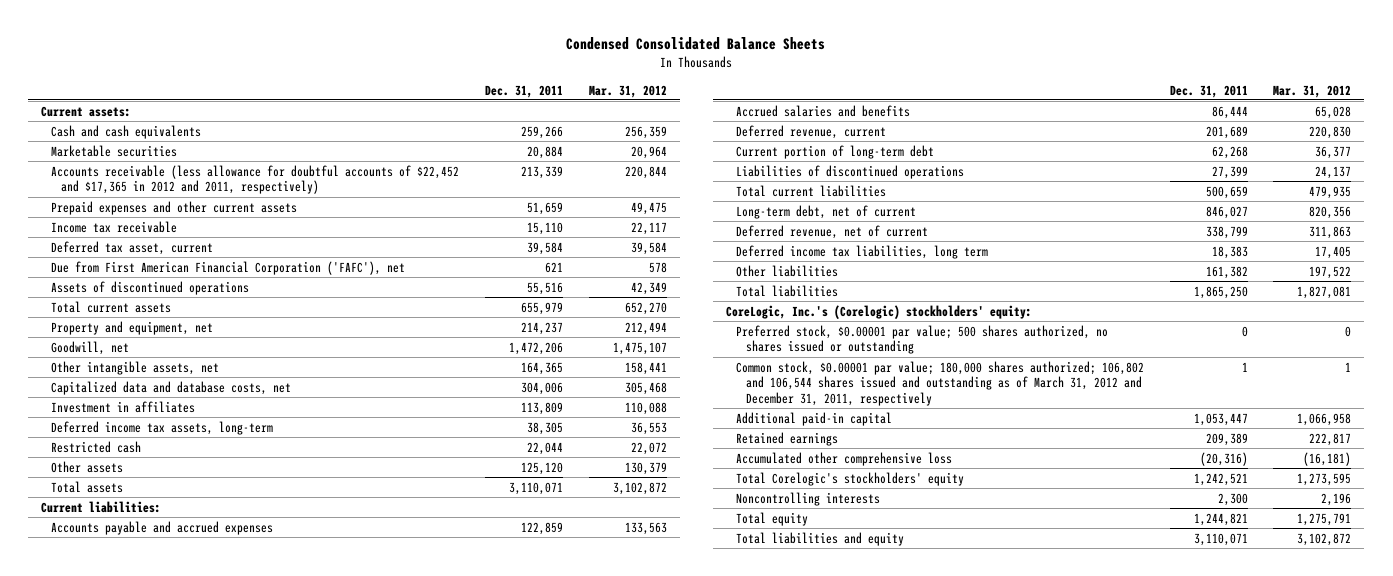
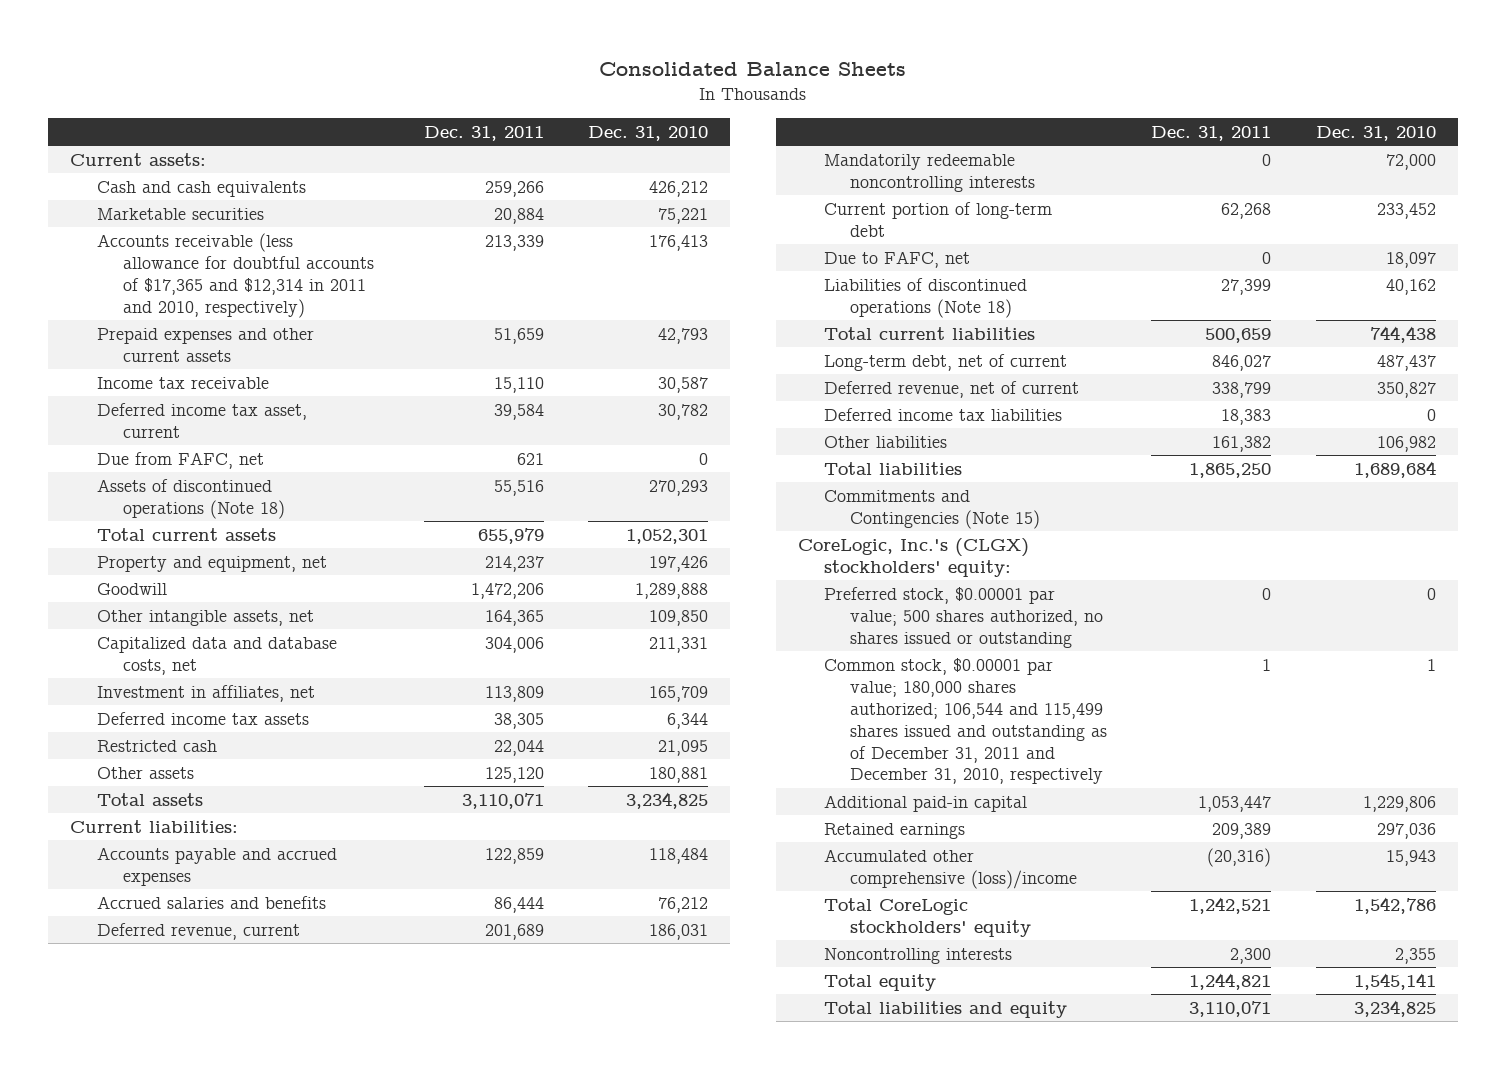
- Condensed Consolidated Balance Sheets
+ Consolidated Balance Sheets
- | Dec. 31, 2011 | Mar. 31, 2012
+ | Dec. 31, 2011 | Dec. 31, 2010
- Accounts receivable (less allowance for doubtful accounts of $22,452 and $17,365 in 2012 and 2011, respectively) | 213,339 | 220,844
+ Accounts receivable (less allowance for doubtful accounts of $17,365 and $12,314 in 2011 and 2010, respectively) | 213,339 | 176,413
- Deferred tax asset, current | 39,584 | 39,584
- Due from First American Financial Corporation ('FAFC'), net | 621 | 578
- Assets of discontinued operations | 55,516 | 42,349
+ Deferred income tax asset, current | 39,584 | 30,782
+ Due from FAFC, net | 621 | 0
+ Assets of discontinued operations (Note 18) | 55,516 | 270,293
- Goodwill, net | 1,472,206 | 1,475,107
+ Goodwill | 1,472,206 | 1,289,888
- Investment in affiliates | 113,809 | 110,088
- Deferred income tax assets, long-term | 38,305 | 36,553
+ Investment in affiliates, net | 113,809 | 165,709
+ Deferred income tax assets | 38,305 | 6,344
+ Mandatorily redeemable noncontrolling interests | 0 | 72,000
- Liabilities of discontinued operations | 27,399 | 24,137
+ Due to FAFC, net | 0 | 18,097
+ Liabilities of discontinued operations (Note 18) | 27,399 | 40,162
- Deferred income tax liabilities, long term | 18,383 | 17,405
+ Deferred income tax liabilities | 18,383 | 0
- CoreLogic, Inc.'s (Corelogic) stockholders' equity:
+ Commitments and Contingencies (Note 15)
+ CoreLogic, Inc.'s (CLGX) stockholders' equity:
- Common stock, $0.00001 par value; 180,000 shares authorized; 106,802 and 106,544 shares issued and outstanding as of March 31, 2012 and December 31, 2011, respectively | 1 | 1
+ Common stock, $0.00001 par value; 180,000 shares authorized; 106,544 and 115,499 shares issued and outstanding as of December 31, 2011 and December 31, 2010, respectively | 1 | 1
- Accumulated other comprehensive loss | (20,316) | (16,181)
- Total Corelogic's stockholders' equity | 1,242,521 | 1,273,595
+ Accumulated other comprehensive (loss)/income | (20,316) | 15,943
+ Total CoreLogic stockholders' equity | 1,242,521 | 1,542,786

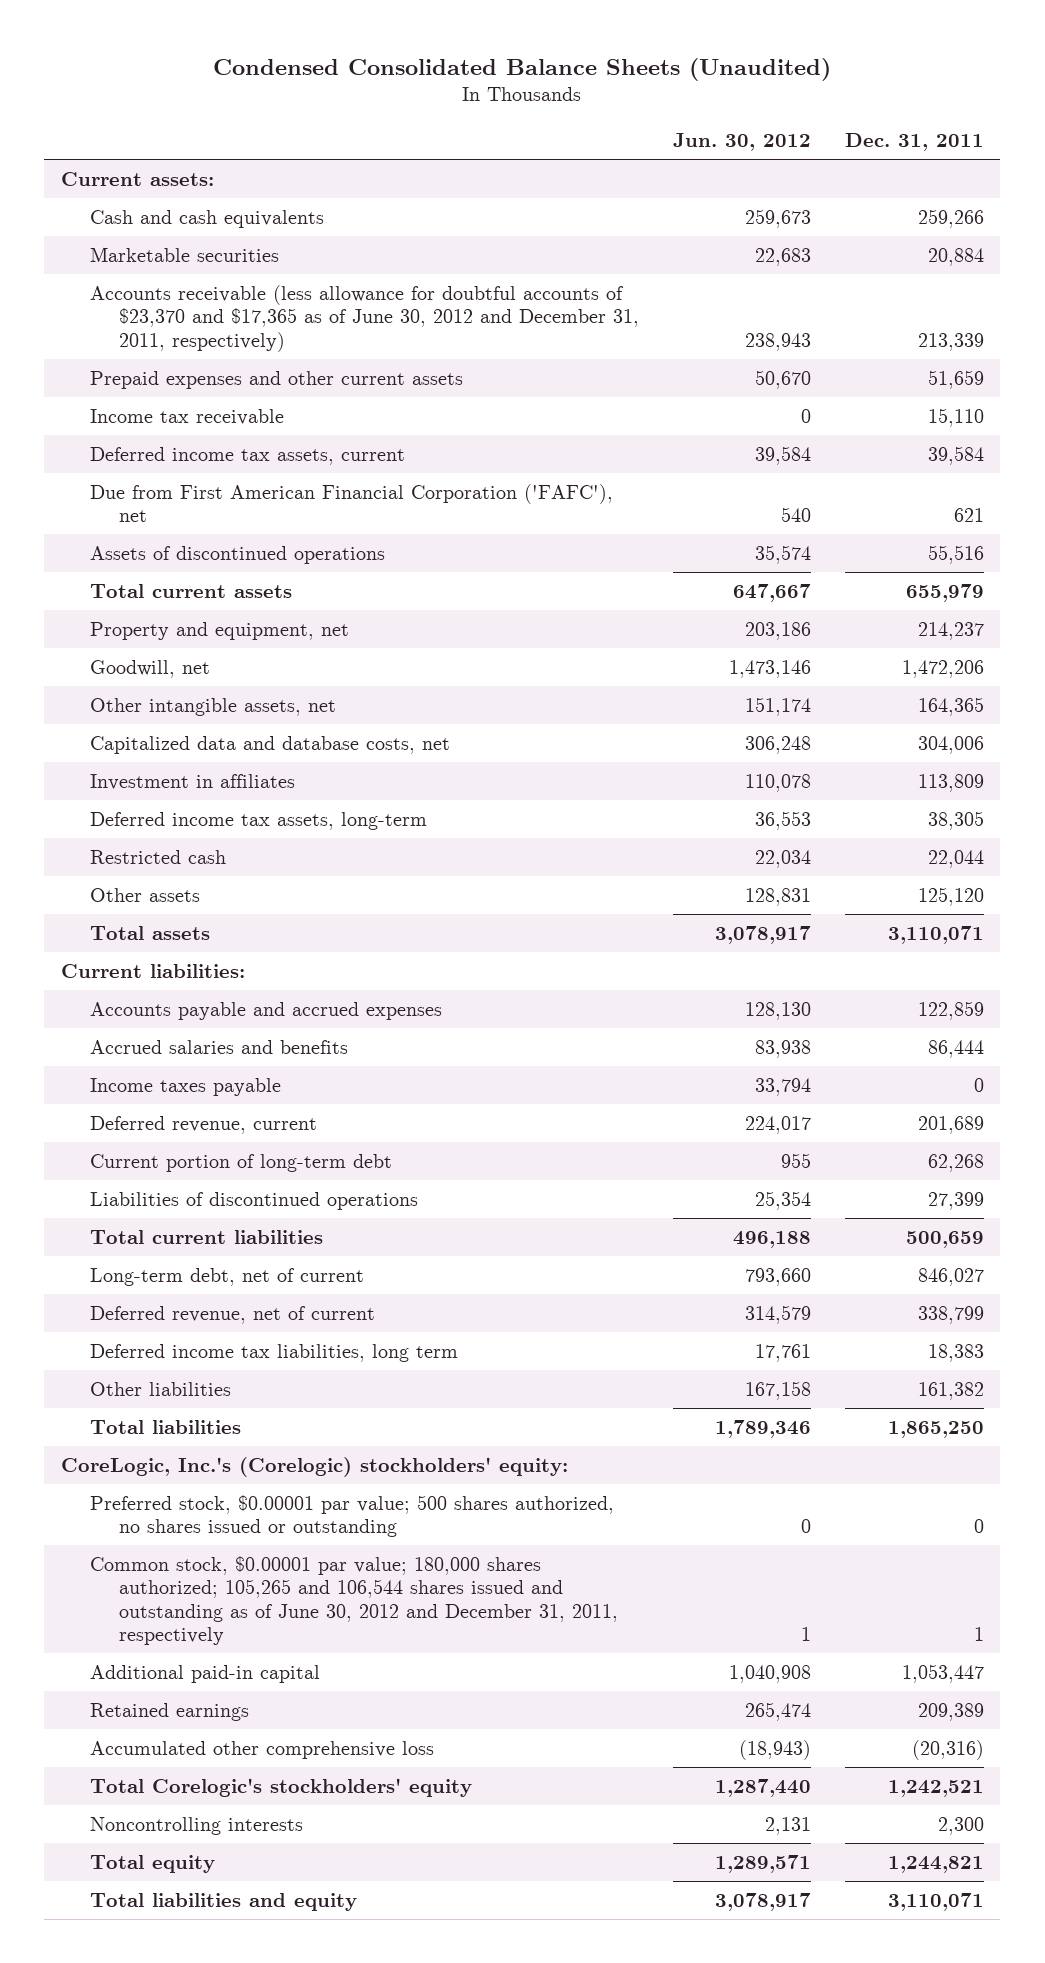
- Consolidated Balance Sheets
+ Condensed Consolidated Balance Sheets (Unaudited)
- | Dec. 31, 2011 | Dec. 31, 2010
+ | Jun. 30, 2012 | Dec. 31, 2011
- Accounts receivable (less allowance for doubtful accounts of $17,365 and $12,314 in 2011 and 2010, respectively) | 213,339 | 176,413
+ Accounts receivable (less allowance for doubtful accounts of $23,370 and $17,365 as of June 30, 2012 and December 31, 2011, respectively) | 238,943 | 213,339
- Deferred income tax asset, current | 39,584 | 30,782
- Due from FAFC, net | 621 | 0
- Assets of discontinued operations (Note 18) | 55,516 | 270,293
+ Deferred income tax assets, current | 39,584 | 39,584
+ Due from First American Financial Corporation ('FAFC'), net | 540 | 621
+ Assets of discontinued operations | 35,574 | 55,516
- Goodwill | 1,472,206 | 1,289,888
+ Goodwill, net | 1,473,146 | 1,472,206
- Investment in affiliates, net | 113,809 | 165,709
- Deferred income tax assets | 38,305 | 6,344
+ Investment in affiliates | 110,078 | 113,809
+ Deferred income tax assets, long-term | 36,553 | 38,305
+ Income taxes payable | 33,794 | 0
- Mandatorily redeemable noncontrolling interests | 0 | 72,000
- Due to FAFC, net | 0 | 18,097
- Liabilities of discontinued operations (Note 18) | 27,399 | 40,162
+ Liabilities of discontinued operations | 25,354 | 27,399
- Deferred income tax liabilities | 18,383 | 0
+ Deferred income tax liabilities, long term | 17,761 | 18,383
- Commitments and Contingencies (Note 15)
- CoreLogic, Inc.'s (CLGX) stockholders' equity:
+ CoreLogic, Inc.'s (Corelogic) stockholders' equity:
- Common stock, $0.00001 par value; 180,000 shares authorized; 106,544 and 115,499 shares issued and outstanding as of December 31, 2011 and December 31, 2010, respectively | 1 | 1
+ Common stock, $0.00001 par value; 180,000 shares authorized; 105,265 and 106,544 shares issued and outstanding as of June 30, 2012 and December 31, 2011, respectively | 1 | 1
- Accumulated other comprehensive (loss)/income | (20,316) | 15,943
- Total CoreLogic stockholders' equity | 1,242,521 | 1,542,786
+ Accumulated other comprehensive loss | (18,943) | (20,316)
+ Total Corelogic's stockholders' equity | 1,287,440 | 1,242,521

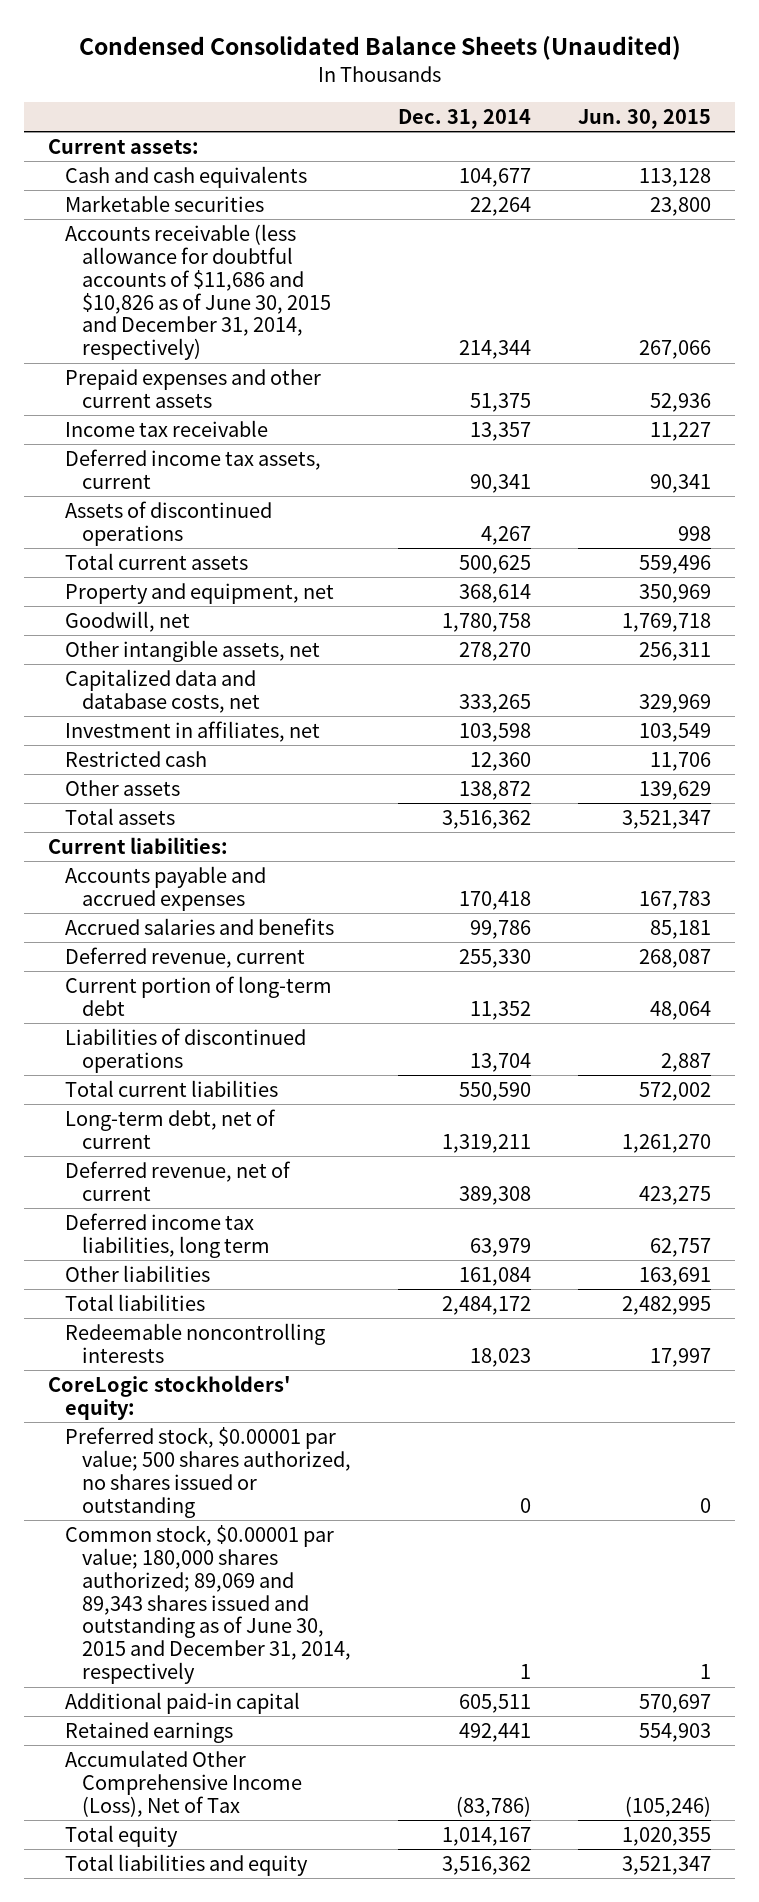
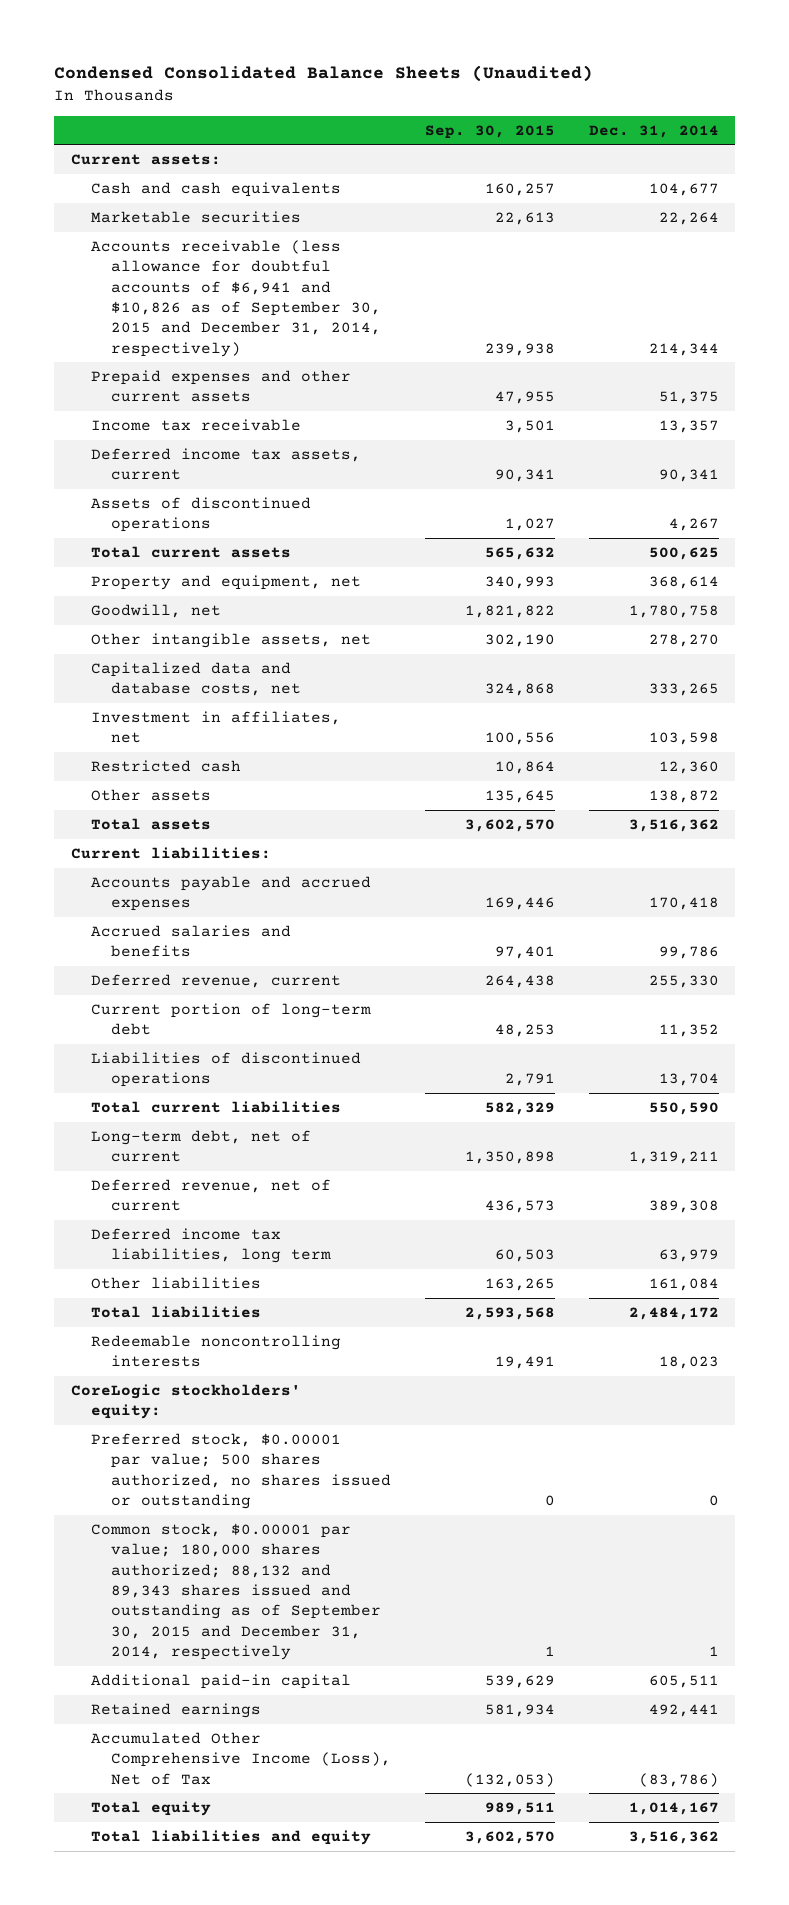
- | Dec. 31, 2014 | Jun. 30, 2015
+ | Sep. 30, 2015 | Dec. 31, 2014
- Accounts receivable (less allowance for doubtful accounts of $11,686 and $10,826 as of June 30, 2015 and December 31, 2014, respectively) | 214,344 | 267,066
+ Accounts receivable (less allowance for doubtful accounts of $6,941 and $10,826 as of September 30, 2015 and December 31, 2014, respectively) | 239,938 | 214,344
- Common stock, $0.00001 par value; 180,000 shares authorized; 89,069 and 89,343 shares issued and outstanding as of June 30, 2015 and December 31, 2014, respectively | 1 | 1
+ Common stock, $0.00001 par value; 180,000 shares authorized; 88,132 and 89,343 shares issued and outstanding as of September 30, 2015 and December 31, 2014, respectively | 1 | 1

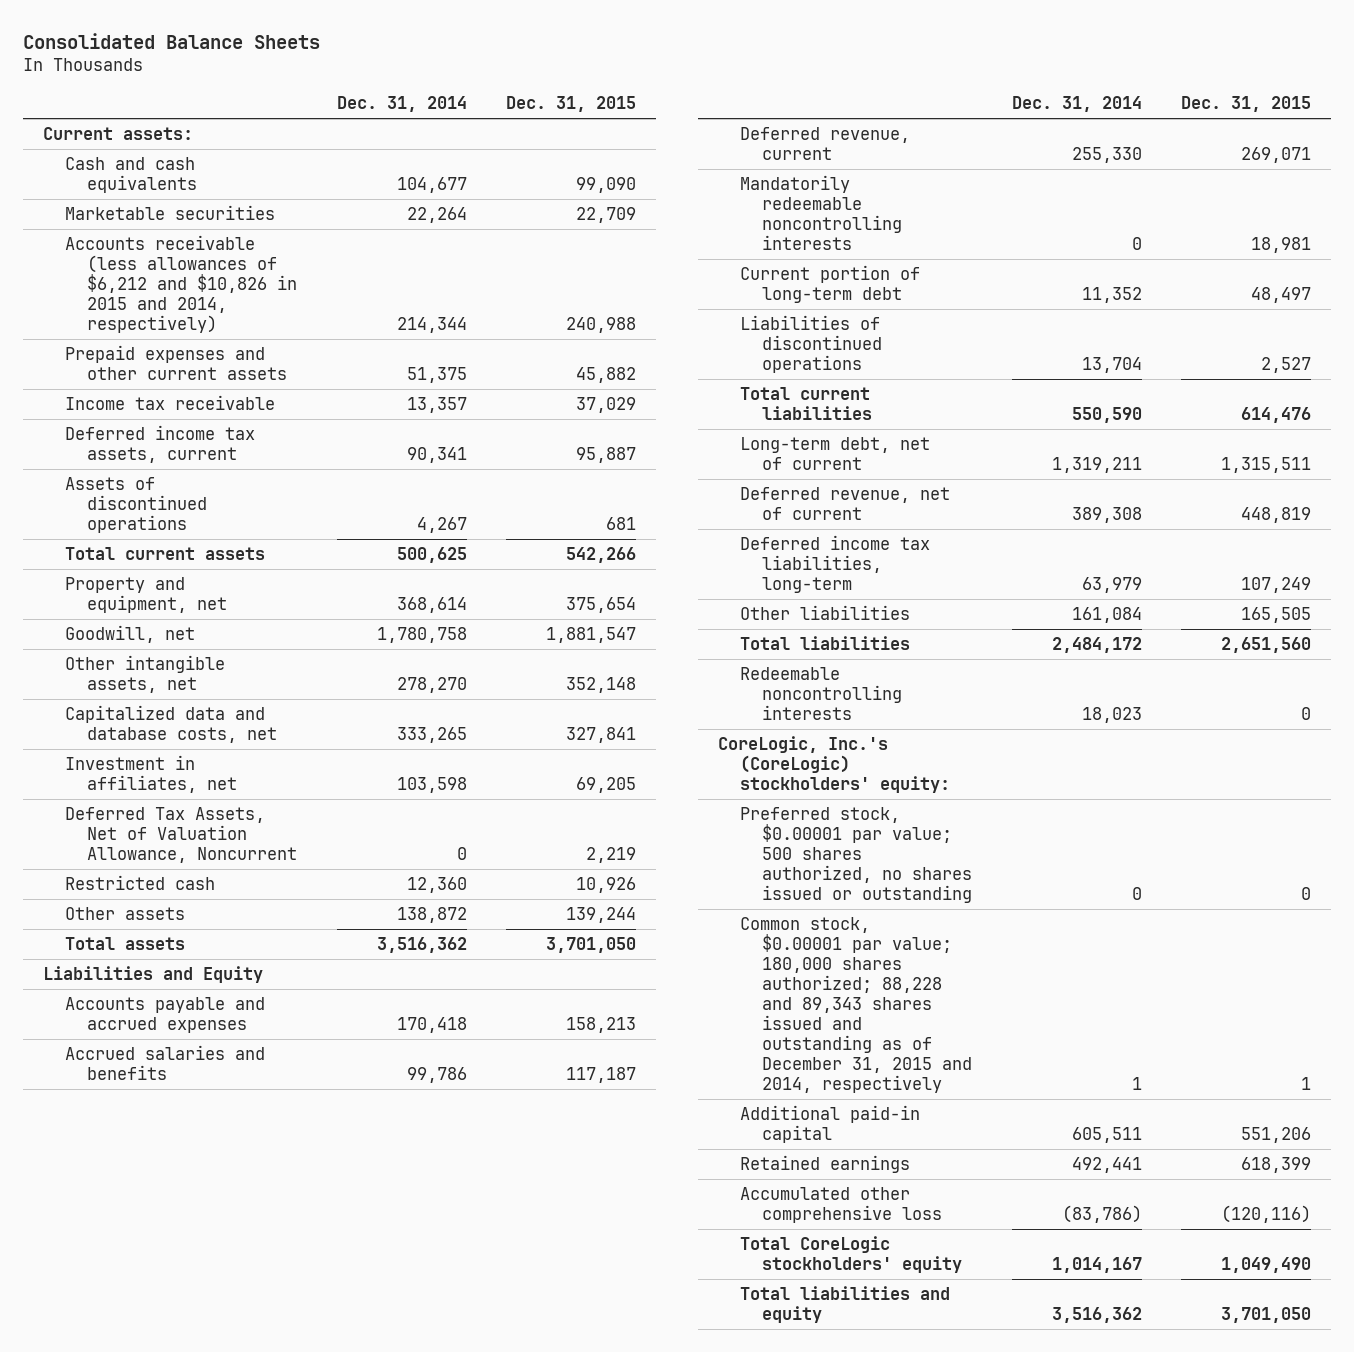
- Condensed Consolidated Balance Sheets (Unaudited)
+ Consolidated Balance Sheets
- | Sep. 30, 2015 | Dec. 31, 2014
+ | Dec. 31, 2014 | Dec. 31, 2015
- Accounts receivable (less allowance for doubtful accounts of $6,941 and $10,826 as of September 30, 2015 and December 31, 2014, respectively) | 239,938 | 214,344
+ Accounts receivable (less allowances of $6,212 and $10,826 in 2015 and 2014, respectively) | 214,344 | 240,988
+ Deferred Tax Assets, Net of Valuation Allowance, Noncurrent | 0 | 2,219
- Current liabilities:
+ Liabilities and Equity
+ Mandatorily redeemable noncontrolling interests | 0 | 18,981
- Deferred income tax liabilities, long term | 60,503 | 63,979
+ Deferred income tax liabilities, long-term | 63,979 | 107,249
- CoreLogic stockholders' equity:
+ CoreLogic, Inc.'s (CoreLogic) stockholders' equity:
- Common stock, $0.00001 par value; 180,000 shares authorized; 88,132 and 89,343 shares issued and outstanding as of September 30, 2015 and December 31, 2014, respectively | 1 | 1
+ Common stock, $0.00001 par value; 180,000 shares authorized; 88,228 and 89,343 shares issued and outstanding as of December 31, 2015 and 2014, respectively | 1 | 1
- Accumulated Other Comprehensive Income (Loss), Net of Tax | (132,053) | (83,786)
- Total equity | 989,511 | 1,014,167
+ Accumulated other comprehensive loss | (83,786) | (120,116)
+ Total CoreLogic stockholders' equity | 1,014,167 | 1,049,490

